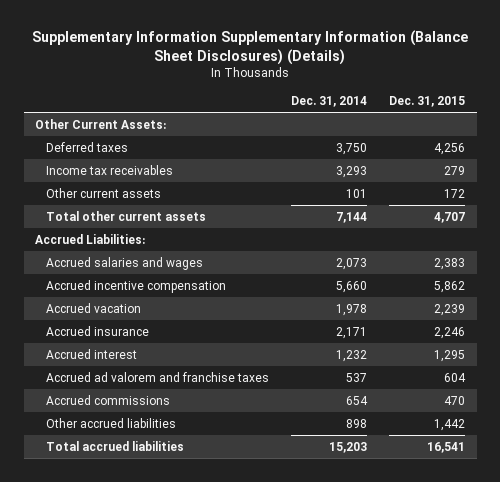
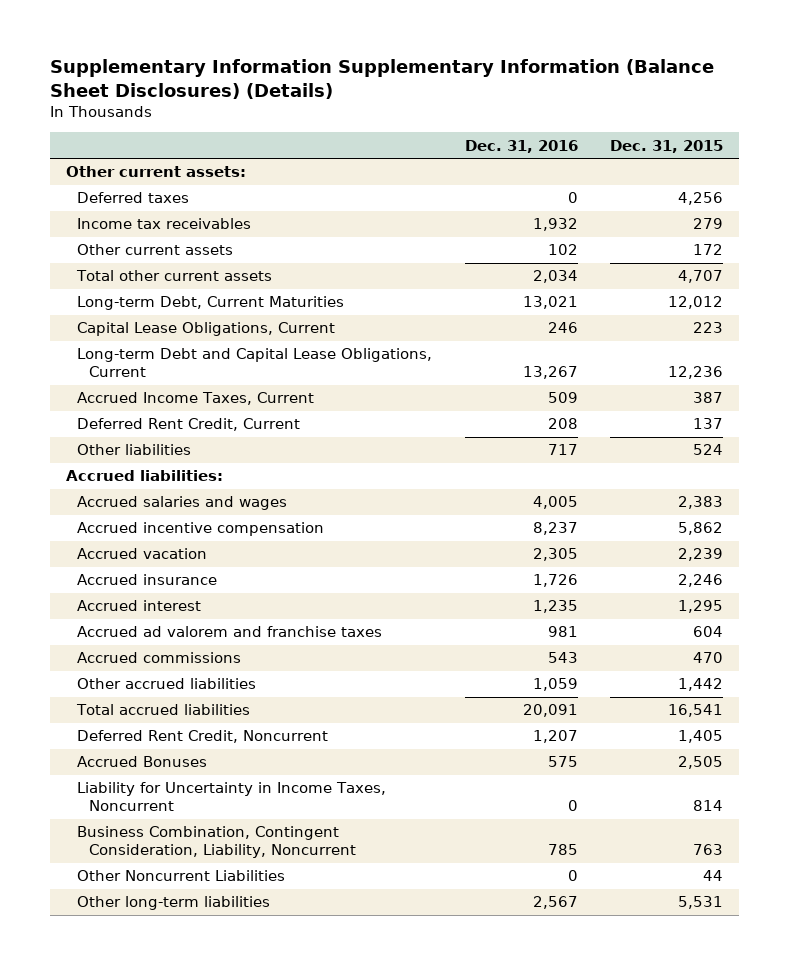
- | Dec. 31, 2014 | Dec. 31, 2015
+ | Dec. 31, 2016 | Dec. 31, 2015
- Other Current Assets:
+ Other current assets:
- Accrued Liabilities:
+ Long-term Debt, Current Maturities | 13,021 | 12,012
+ Capital Lease Obligations, Current | 246 | 223
+ Long-term Debt and Capital Lease Obligations, Current | 13,267 | 12,236
+ Accrued Income Taxes, Current | 509 | 387
+ Deferred Rent Credit, Current | 208 | 137
+ Other liabilities | 717 | 524
+ Accrued liabilities:
+ Deferred Rent Credit, Noncurrent | 1,207 | 1,405
+ Accrued Bonuses | 575 | 2,505
+ Liability for Uncertainty in Income Taxes, Noncurrent | 0 | 814
+ Business Combination, Contingent Consideration, Liability, Noncurrent | 785 | 763
+ Other Noncurrent Liabilities | 0 | 44
+ Other long-term liabilities | 2,567 | 5,531

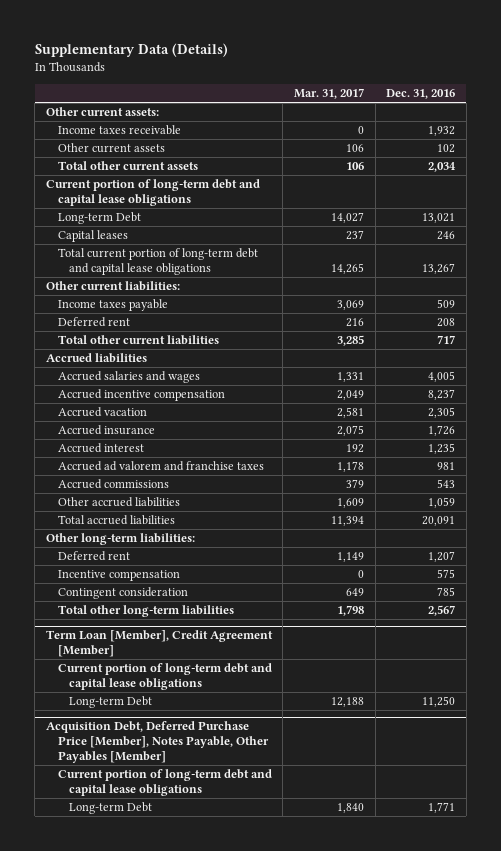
- Supplementary Information Supplementary Information (Balance Sheet Disclosures) (Details)
+ Supplementary Data (Details)
- | Dec. 31, 2016 | Dec. 31, 2015
+ | Mar. 31, 2017 | Dec. 31, 2016
- Deferred taxes | 0 | 4,256
- Income tax receivables | 1,932 | 279
+ Income taxes receivable | 0 | 1,932
- Long-term Debt, Current Maturities | 13,021 | 12,012
- Capital Lease Obligations, Current | 246 | 223
- Long-term Debt and Capital Lease Obligations, Current | 13,267 | 12,236
- Accrued Income Taxes, Current | 509 | 387
- Deferred Rent Credit, Current | 208 | 137
- Other liabilities | 717 | 524
- Accrued liabilities:
+ Current portion of long-term debt and capital lease obligations
+ Long-term Debt | 14,027 | 13,021
+ Capital leases | 237 | 246
+ Total current portion of long-term debt and capital lease obligations | 14,265 | 13,267
+ Other current liabilities:
+ Income taxes payable | 3,069 | 509
+ Deferred rent | 216 | 208
+ Total other current liabilities | 3,285 | 717
+ Accrued liabilities
- Deferred Rent Credit, Noncurrent | 1,207 | 1,405
- Accrued Bonuses | 575 | 2,505
- Liability for Uncertainty in Income Taxes, Noncurrent | 0 | 814
- Business Combination, Contingent Consideration, Liability, Noncurrent | 785 | 763
- Other Noncurrent Liabilities | 0 | 44
- Other long-term liabilities | 2,567 | 5,531
+ Other long-term liabilities:
+ Deferred rent | 1,149 | 1,207
+ Incentive compensation | 0 | 575
+ Contingent consideration | 649 | 785
+ Total other long-term liabilities | 1,798 | 2,567
+ Term Loan [Member], Credit Agreement [Member]
+ Current portion of long-term debt and capital lease obligations
+ Long-term Debt | 12,188 | 11,250
+ Acquisition Debt, Deferred Purchase Price [Member], Notes Payable, Other Payables [Member]
+ Current portion of long-term debt and capital lease obligations
+ Long-term Debt | 1,840 | 1,771

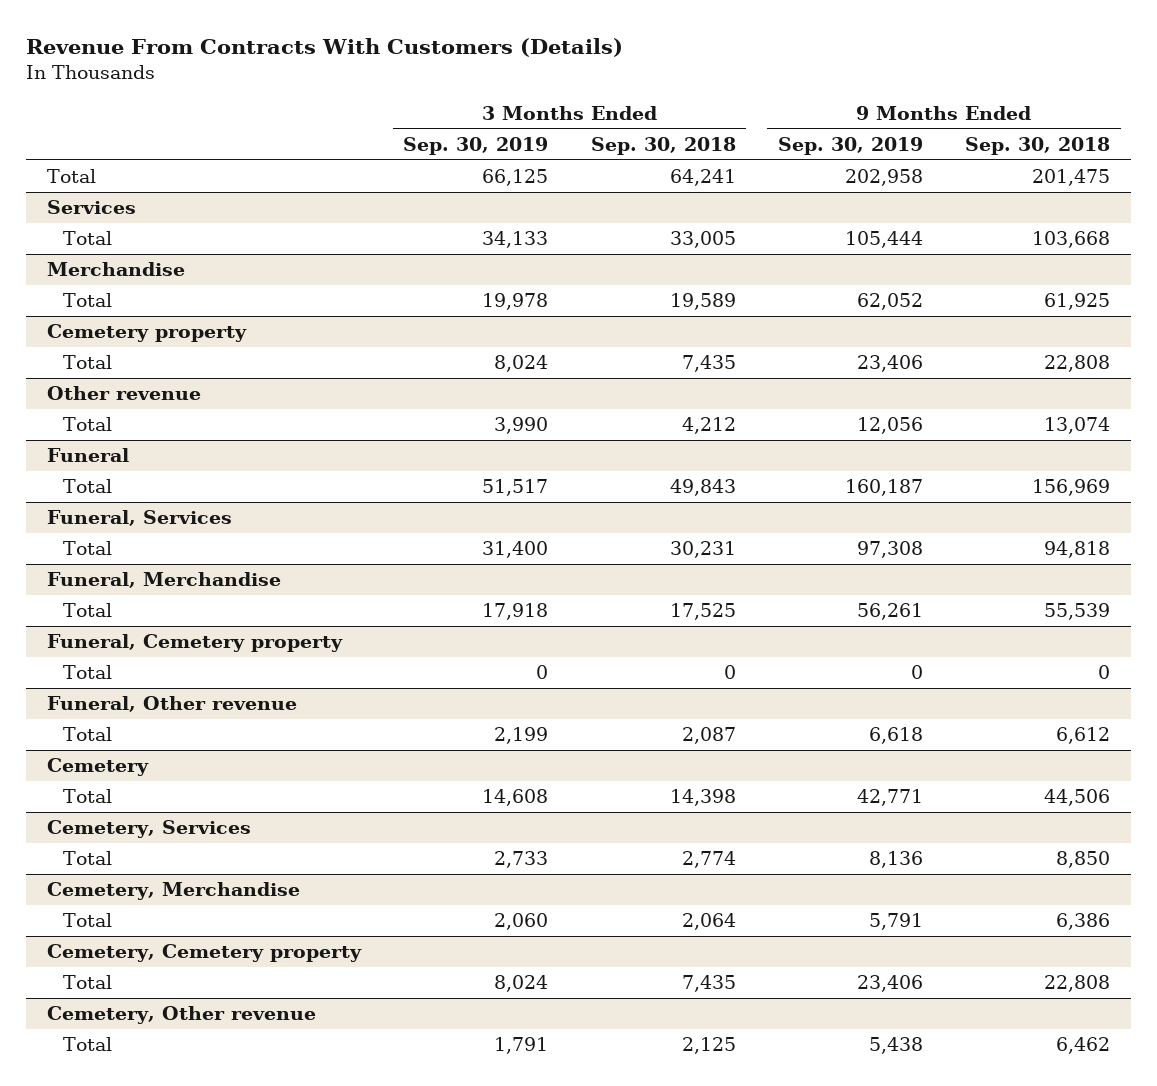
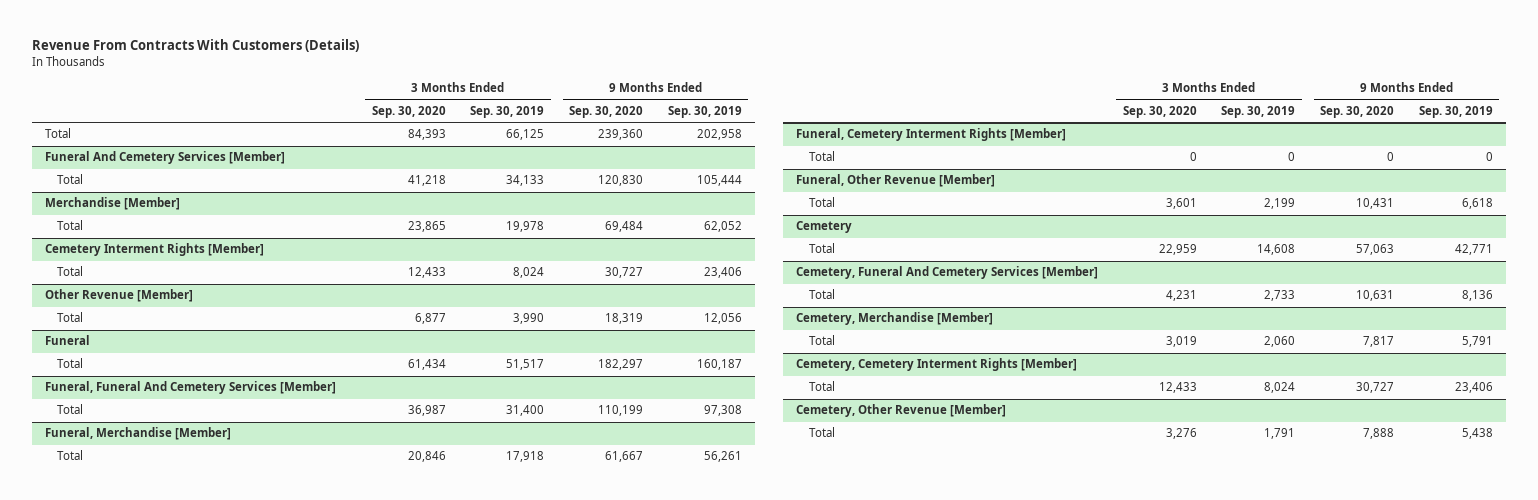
- | 3 Months Ended Sep. 30, 2019 | 3 Months Ended Sep. 30, 2018 | 9 Months Ended Sep. 30, 2019 | 9 Months Ended Sep. 30, 2018
+ | 3 Months Ended Sep. 30, 2020 | 3 Months Ended Sep. 30, 2019 | 9 Months Ended Sep. 30, 2020 | 9 Months Ended Sep. 30, 2019
- Services
+ Funeral And Cemetery Services [Member]
- Merchandise
+ Merchandise [Member]
- Cemetery property
+ Cemetery Interment Rights [Member]
- Other revenue
+ Other Revenue [Member]
- Funeral, Services
+ Funeral, Funeral And Cemetery Services [Member]
- Funeral, Merchandise
+ Funeral, Merchandise [Member]
- Funeral, Cemetery property
+ Funeral, Cemetery Interment Rights [Member]
- Funeral, Other revenue
+ Funeral, Other Revenue [Member]
- Cemetery, Services
+ Cemetery, Funeral And Cemetery Services [Member]
- Cemetery, Merchandise
+ Cemetery, Merchandise [Member]
- Cemetery, Cemetery property
+ Cemetery, Cemetery Interment Rights [Member]
- Cemetery, Other revenue
+ Cemetery, Other Revenue [Member]

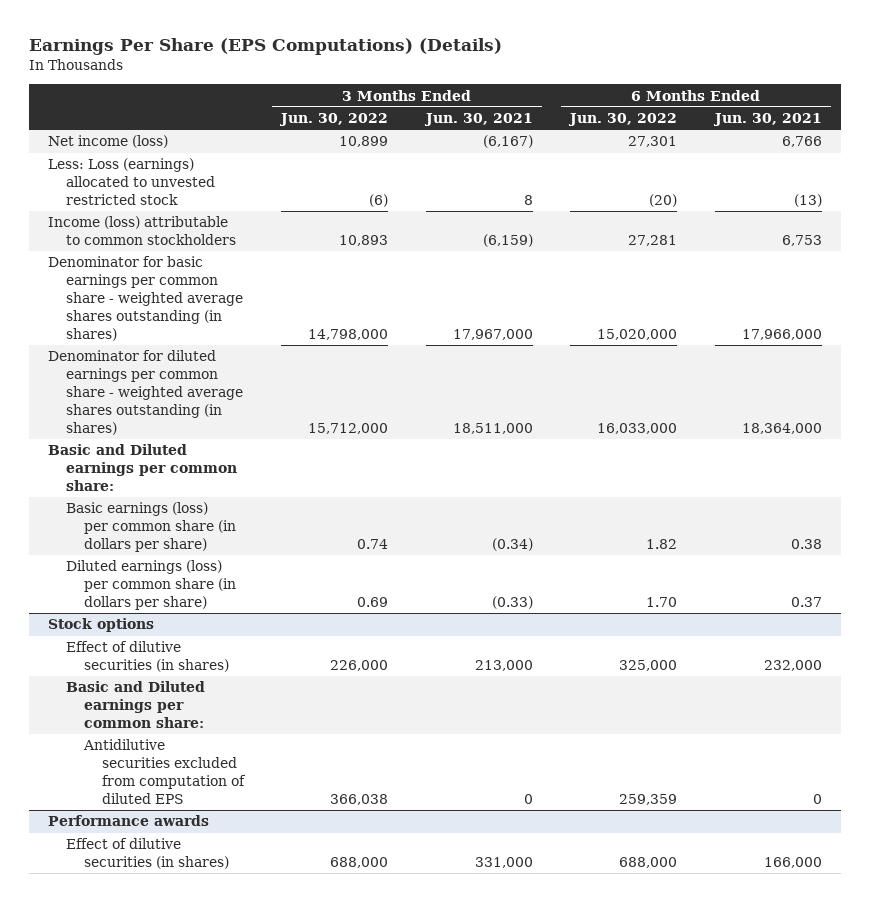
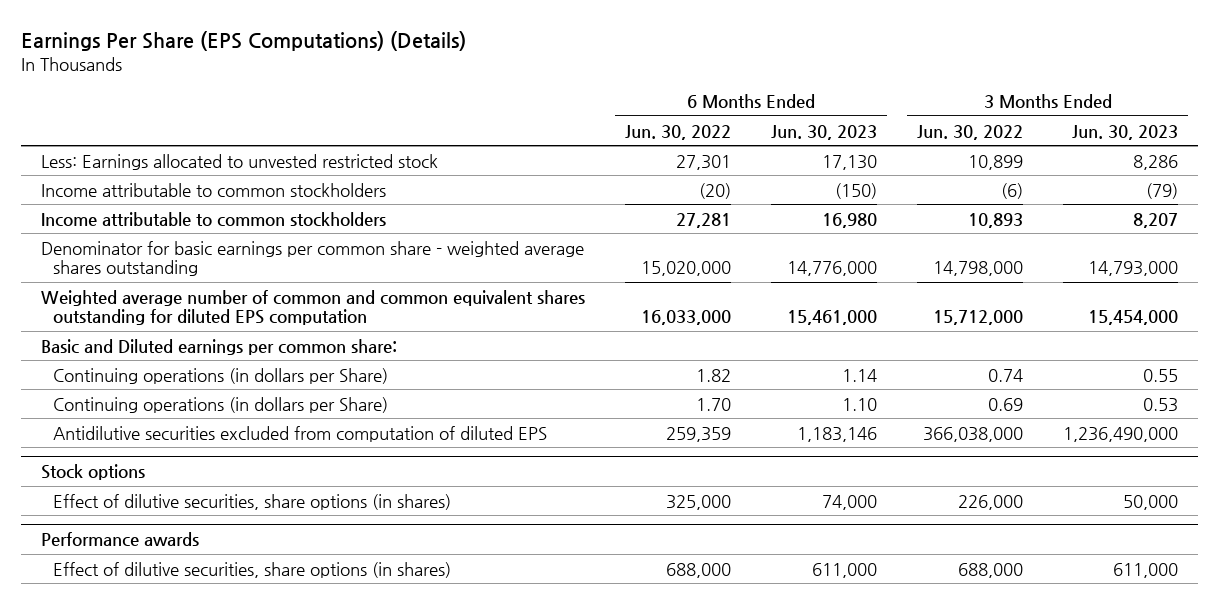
- | 3 Months Ended Jun. 30, 2022 | 3 Months Ended Jun. 30, 2021 | 6 Months Ended Jun. 30, 2022 | 6 Months Ended Jun. 30, 2021
+ | 6 Months Ended Jun. 30, 2022 | 6 Months Ended Jun. 30, 2023 | 3 Months Ended Jun. 30, 2022 | 3 Months Ended Jun. 30, 2023
- Net income (loss) | 10,899 | (6,167) | 27,301 | 6,766
- Less: Loss (earnings) allocated to unvested restricted stock | (6) | 8 | (20) | (13)
- Income (loss) attributable to common stockholders | 10,893 | (6,159) | 27,281 | 6,753
- Denominator for basic earnings per common share - weighted average shares outstanding (in shares) | 14,798,000 | 17,967,000 | 15,020,000 | 17,966,000
- Denominator for diluted earnings per common share - weighted average shares outstanding (in shares) | 15,712,000 | 18,511,000 | 16,033,000 | 18,364,000
+ Less: Earnings allocated to unvested restricted stock | 27,301 | 17,130 | 10,899 | 8,286
+ Income attributable to common stockholders | (20) | (150) | (6) | (79)
+ Income attributable to common stockholders | 27,281 | 16,980 | 10,893 | 8,207
+ Denominator for basic earnings per common share - weighted average shares outstanding | 15,020,000 | 14,776,000 | 14,798,000 | 14,793,000
+ Weighted average number of common and common equivalent shares outstanding for diluted EPS computation | 16,033,000 | 15,461,000 | 15,712,000 | 15,454,000
- Basic earnings (loss) per common share (in dollars per share) | 0.74 | (0.34) | 1.82 | 0.38
- Diluted earnings (loss) per common share (in dollars per share) | 0.69 | (0.33) | 1.70 | 0.37
+ Continuing operations (in dollars per Share) | 1.82 | 1.14 | 0.74 | 0.55
+ Continuing operations (in dollars per Share) | 1.70 | 1.10 | 0.69 | 0.53
+ Antidilutive securities excluded from computation of diluted EPS | 259,359 | 1,183,146 | 366,038,000 | 1,236,490,000
@ Stock options
- Effect of dilutive securities (in shares) | 226,000 | 213,000 | 325,000 | 232,000
- Basic and Diluted earnings per common share:
- Antidilutive securities excluded from computation of diluted EPS | 366,038 | 0 | 259,359 | 0
+ Effect of dilutive securities, share options (in shares) | 325,000 | 74,000 | 226,000 | 50,000
@ Performance awards
- Effect of dilutive securities (in shares) | 688,000 | 331,000 | 688,000 | 166,000
+ Effect of dilutive securities, share options (in shares) | 688,000 | 611,000 | 688,000 | 611,000

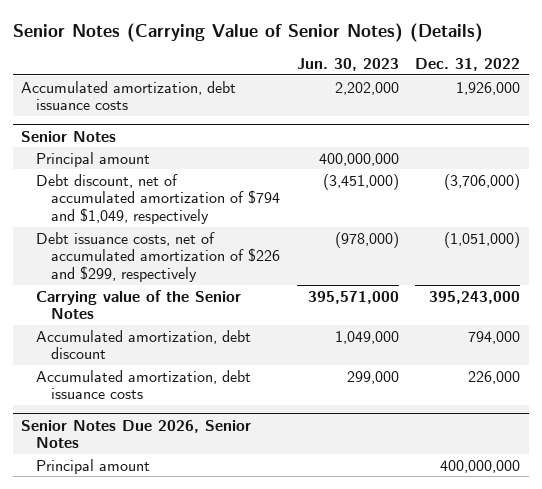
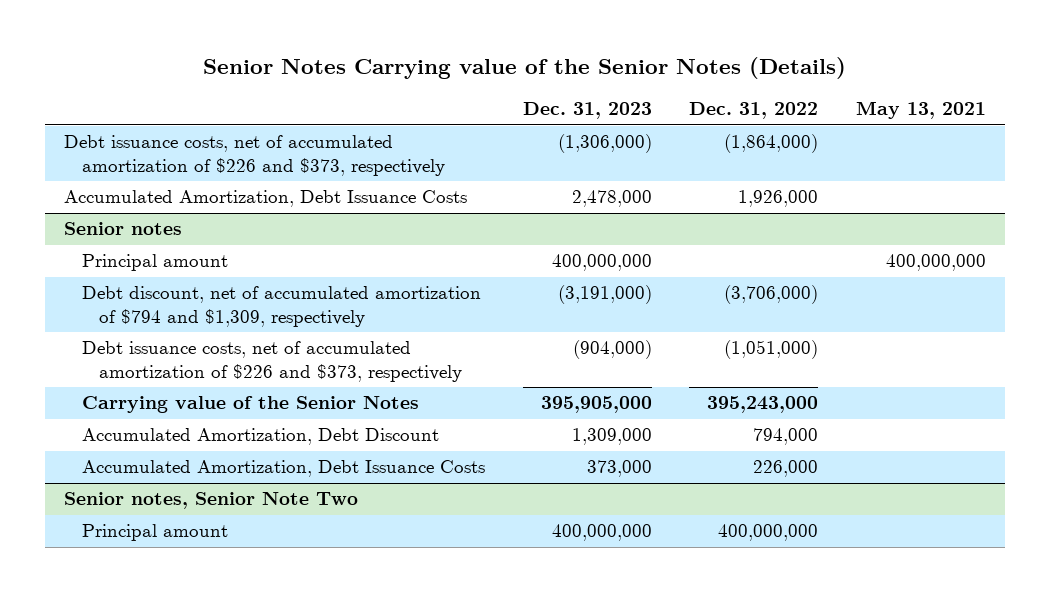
- Senior Notes (Carrying Value of Senior Notes) (Details)
+ Senior Notes Carrying value of the Senior Notes (Details)
- | Jun. 30, 2023 | Dec. 31, 2022
+ | Dec. 31, 2023 | Dec. 31, 2022 | May 13, 2021
- Accumulated amortization, debt issuance costs | 2,202,000 | 1,926,000
- Senior Notes
+ Debt issuance costs, net of accumulated amortization of $226 and $373, respectively | (1,306,000) | (1,864,000) |
+ Accumulated Amortization, Debt Issuance Costs | 2,478,000 | 1,926,000 |
+ Senior notes
- Debt discount, net of accumulated amortization of $794 and $1,049, respectively | (3,451,000) | (3,706,000)
- Debt issuance costs, net of accumulated amortization of $226 and $299, respectively | (978,000) | (1,051,000)
+ Debt discount, net of accumulated amortization of $794 and $1,309, respectively | (3,191,000) | (3,706,000) |
+ Debt issuance costs, net of accumulated amortization of $226 and $373, respectively | (904,000) | (1,051,000) |
- Accumulated amortization, debt discount | 1,049,000 | 794,000
- Accumulated amortization, debt issuance costs | 299,000 | 226,000
- Senior Notes Due 2026, Senior Notes
+ Accumulated Amortization, Debt Discount | 1,309,000 | 794,000 |
+ Accumulated Amortization, Debt Issuance Costs | 373,000 | 226,000 |
+ Senior notes, Senior Note Two

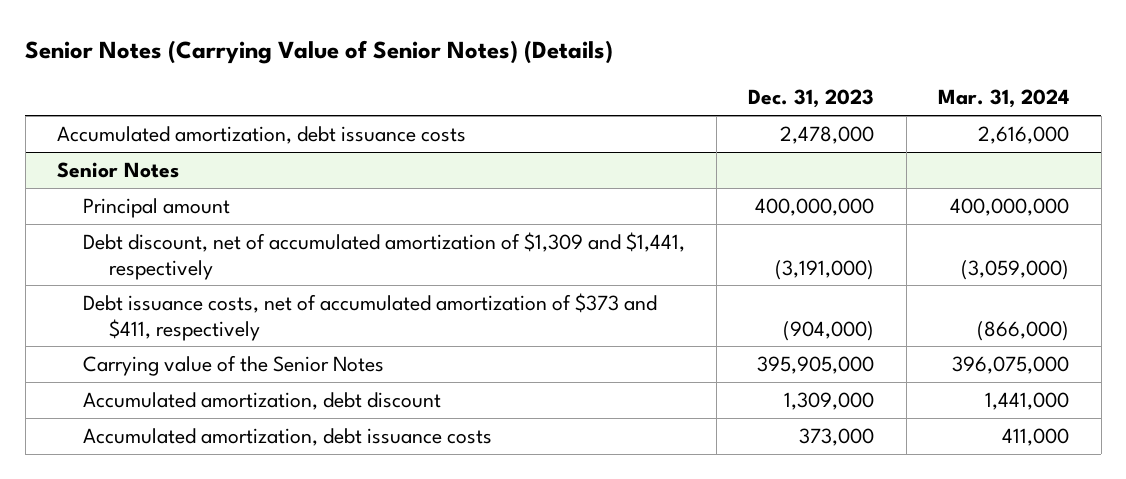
- Senior Notes Carrying value of the Senior Notes (Details)
+ Senior Notes (Carrying Value of Senior Notes) (Details)
- | Dec. 31, 2023 | Dec. 31, 2022 | May 13, 2021
+ | Dec. 31, 2023 | Mar. 31, 2024
- Debt issuance costs, net of accumulated amortization of $226 and $373, respectively | (1,306,000) | (1,864,000) |
- Accumulated Amortization, Debt Issuance Costs | 2,478,000 | 1,926,000 |
- Senior notes
+ Accumulated amortization, debt issuance costs | 2,478,000 | 2,616,000
+ Senior Notes
- Debt discount, net of accumulated amortization of $794 and $1,309, respectively | (3,191,000) | (3,706,000) |
- Debt issuance costs, net of accumulated amortization of $226 and $373, respectively | (904,000) | (1,051,000) |
+ Debt discount, net of accumulated amortization of $1,309 and $1,441, respectively | (3,191,000) | (3,059,000)
+ Debt issuance costs, net of accumulated amortization of $373 and $411, respectively | (904,000) | (866,000)
- Accumulated Amortization, Debt Discount | 1,309,000 | 794,000 |
- Accumulated Amortization, Debt Issuance Costs | 373,000 | 226,000 |
- Senior notes, Senior Note Two
- Principal amount | 400,000,000 | 400,000,000 |
+ Accumulated amortization, debt discount | 1,309,000 | 1,441,000
+ Accumulated amortization, debt issuance costs | 373,000 | 411,000

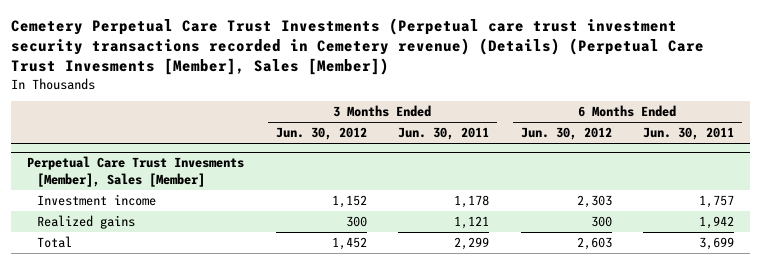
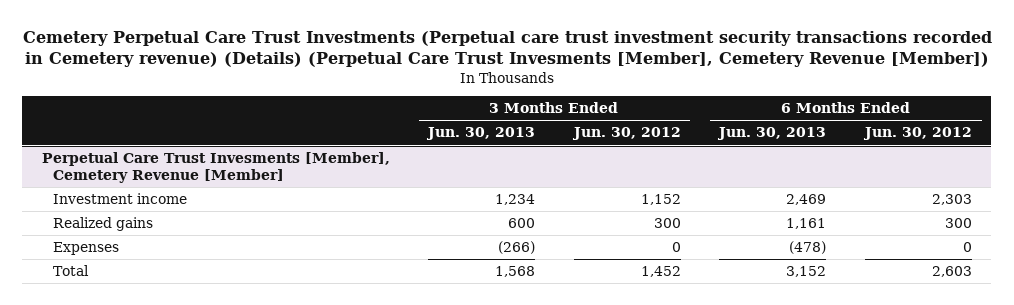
- Cemetery Perpetual Care Trust Investments (Perpetual care trust investment security transactions recorded in Cemetery revenue) (Details) (Perpetual Care Trust Invesments [Member], Sales [Member])
+ Cemetery Perpetual Care Trust Investments (Perpetual care trust investment security transactions recorded in Cemetery revenue) (Details) (Perpetual Care Trust Invesments [Member], Cemetery Revenue [Member])
- | 3 Months Ended Jun. 30, 2012 | 3 Months Ended Jun. 30, 2011 | 6 Months Ended Jun. 30, 2012 | 6 Months Ended Jun. 30, 2011
+ | 3 Months Ended Jun. 30, 2013 | 3 Months Ended Jun. 30, 2012 | 6 Months Ended Jun. 30, 2013 | 6 Months Ended Jun. 30, 2012
- Perpetual Care Trust Invesments [Member], Sales [Member]
+ Perpetual Care Trust Invesments [Member], Cemetery Revenue [Member]
+ Expenses | (266) | 0 | (478) | 0

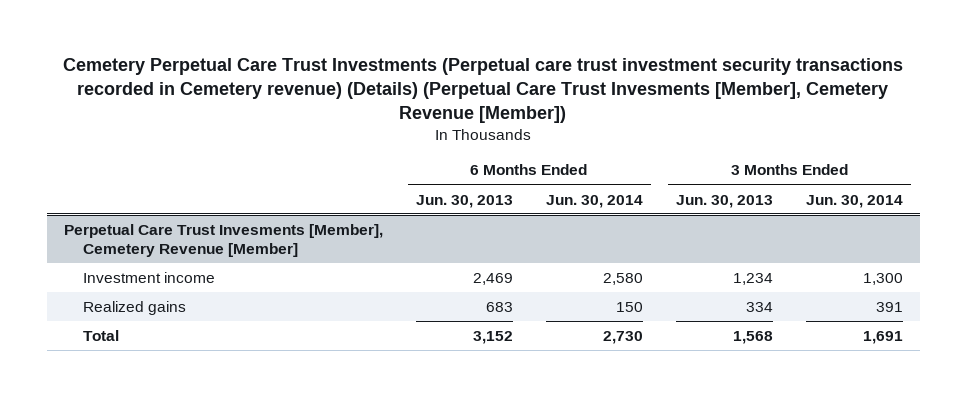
- | 3 Months Ended Jun. 30, 2013 | 3 Months Ended Jun. 30, 2012 | 6 Months Ended Jun. 30, 2013 | 6 Months Ended Jun. 30, 2012
+ | 6 Months Ended Jun. 30, 2013 | 6 Months Ended Jun. 30, 2014 | 3 Months Ended Jun. 30, 2013 | 3 Months Ended Jun. 30, 2014
@ Perpetual Care Trust Invesments [Member], Cemetery Revenue [Member]
- Realized gains | 600 | 300 | 1,161 | 300
- Expenses | (266) | 0 | (478) | 0
+ Realized gains | 683 | 150 | 334 | 391

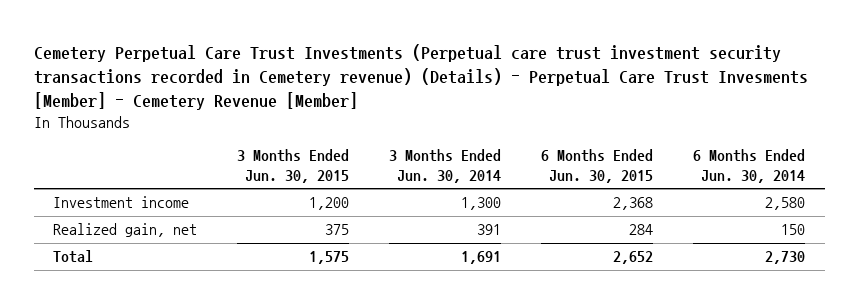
- Cemetery Perpetual Care Trust Investments (Perpetual care trust investment security transactions recorded in Cemetery revenue) (Details) (Perpetual Care Trust Invesments [Member], Cemetery Revenue [Member])
+ Cemetery Perpetual Care Trust Investments (Perpetual care trust investment security transactions recorded in Cemetery revenue) (Details) - Perpetual Care Trust Invesments [Member] - Cemetery Revenue [Member]
- | 6 Months Ended Jun. 30, 2013 | 6 Months Ended Jun. 30, 2014 | 3 Months Ended Jun. 30, 2013 | 3 Months Ended Jun. 30, 2014
+ | 3 Months Ended Jun. 30, 2015 | 3 Months Ended Jun. 30, 2014 | 6 Months Ended Jun. 30, 2015 | 6 Months Ended Jun. 30, 2014
- Perpetual Care Trust Invesments [Member], Cemetery Revenue [Member]
- Realized gains | 683 | 150 | 334 | 391
+ Realized gain, net | 375 | 391 | 284 | 150

